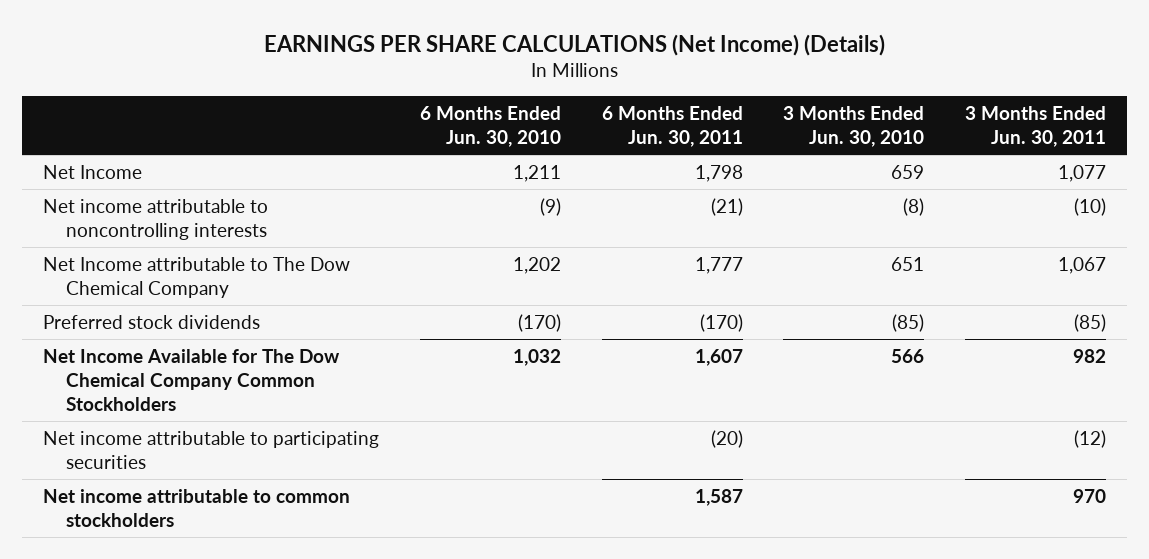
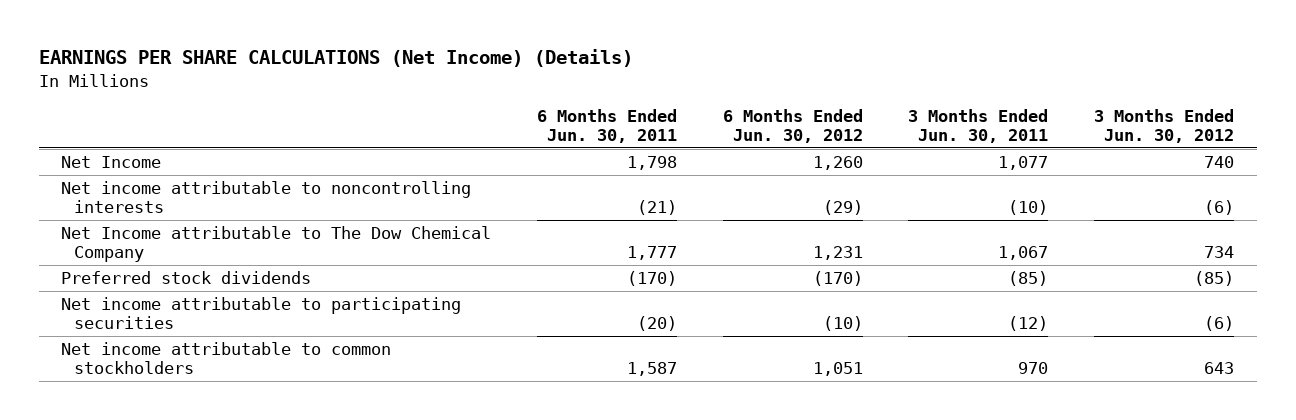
- | 6 Months Ended Jun. 30, 2010 | 6 Months Ended Jun. 30, 2011 | 3 Months Ended Jun. 30, 2010 | 3 Months Ended Jun. 30, 2011
+ | 6 Months Ended Jun. 30, 2011 | 6 Months Ended Jun. 30, 2012 | 3 Months Ended Jun. 30, 2011 | 3 Months Ended Jun. 30, 2012
- Net Income Available for The Dow Chemical Company Common Stockholders | 1,032 | 1,607 | 566 | 982

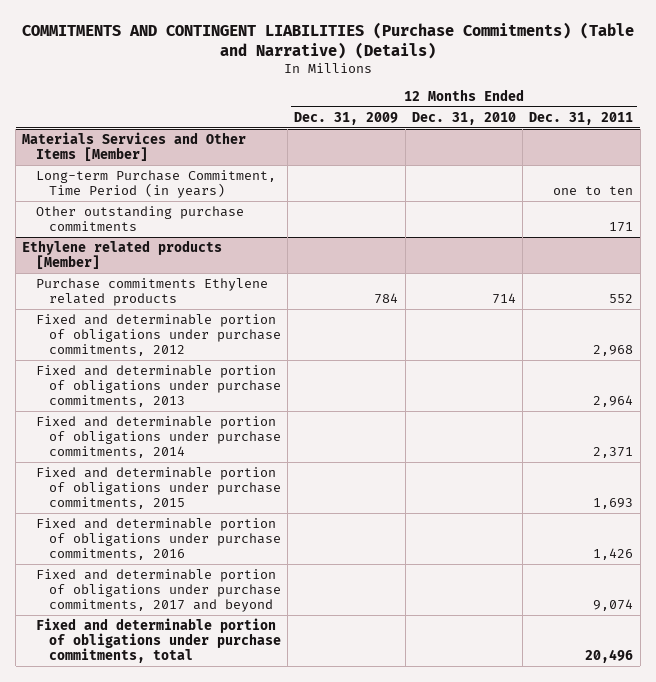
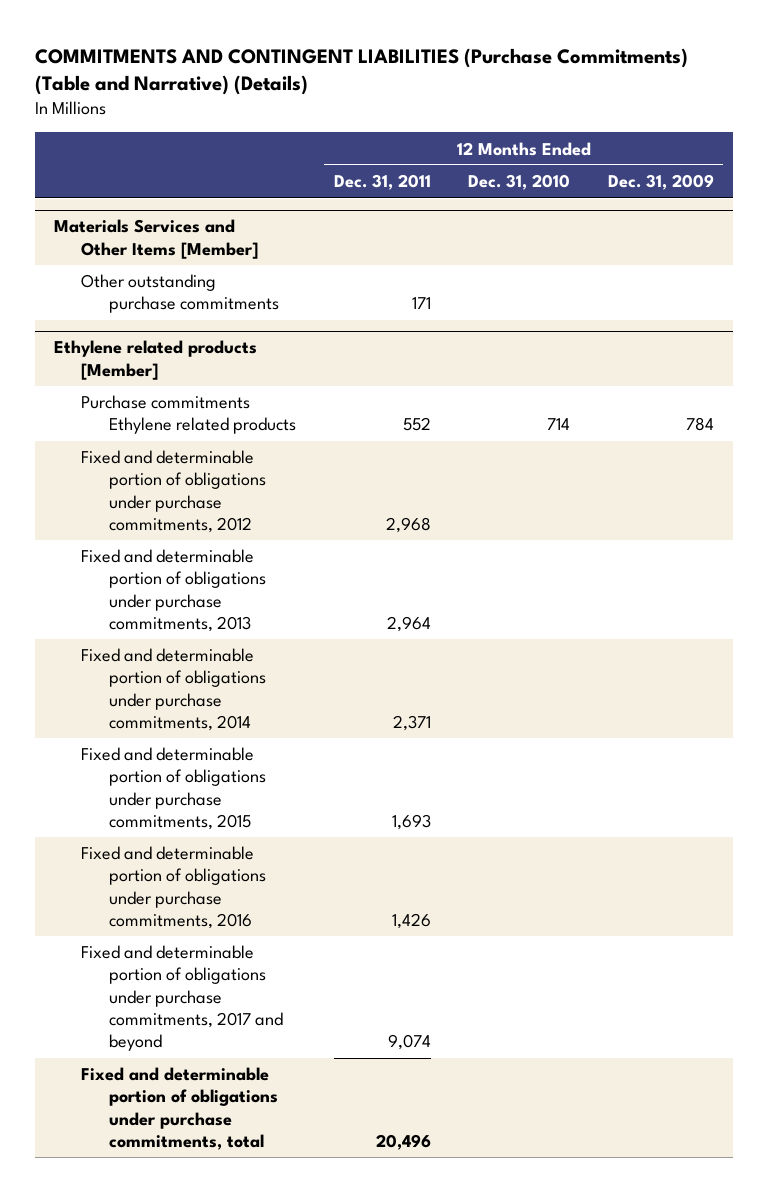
- | 12 Months Ended Dec. 31, 2009 | 12 Months Ended Dec. 31, 2010 | 12 Months Ended Dec. 31, 2011
+ | 12 Months Ended Dec. 31, 2011 | 12 Months Ended Dec. 31, 2010 | 12 Months Ended Dec. 31, 2009
@ Materials Services and Other Items [Member]
- Long-term Purchase Commitment, Time Period (in years) | | | one to ten

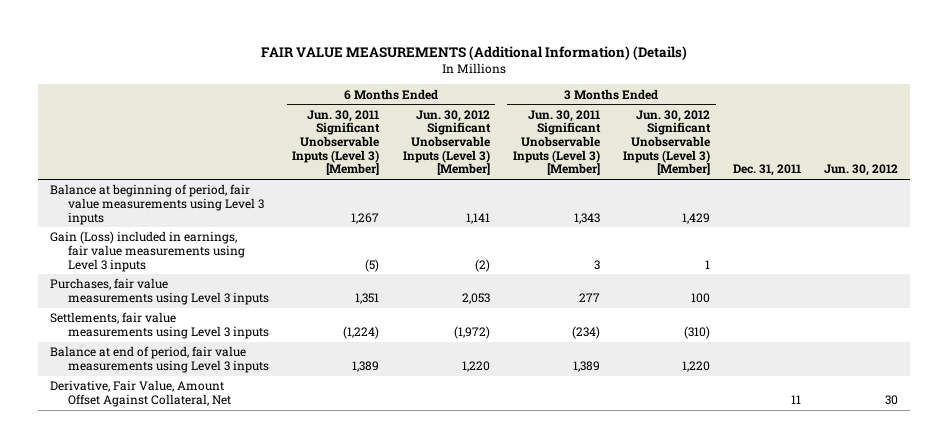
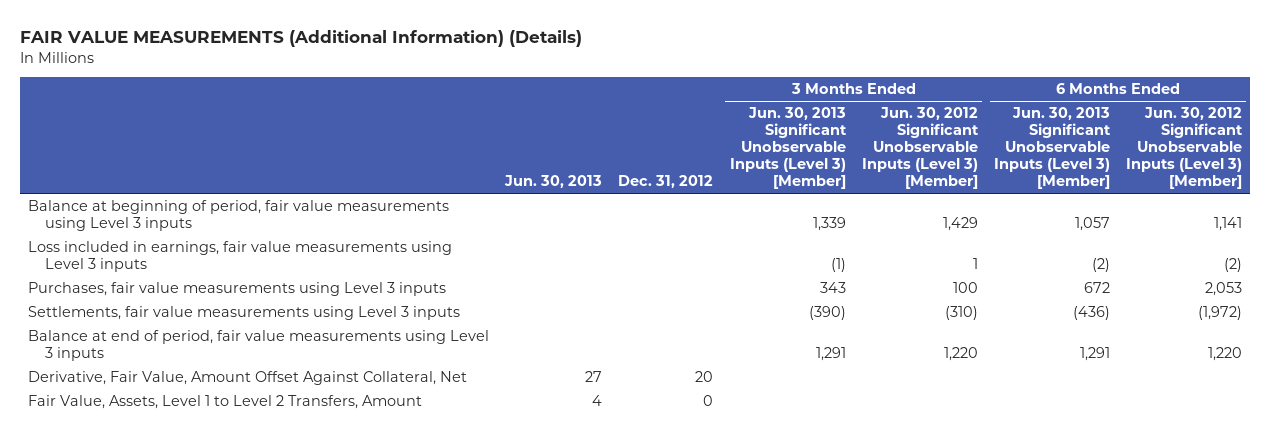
- | 6 Months Ended Jun. 30, 2011 Significant Unobservable Inputs (Level 3) [Member] | 6 Months Ended Jun. 30, 2012 Significant Unobservable Inputs (Level 3) [Member] | 3 Months Ended Jun. 30, 2011 Significant Unobservable Inputs (Level 3) [Member] | 3 Months Ended Jun. 30, 2012 Significant Unobservable Inputs (Level 3) [Member] | Dec. 31, 2011 | Jun. 30, 2012
+ | Jun. 30, 2013 | Dec. 31, 2012 | 3 Months Ended Jun. 30, 2013 Significant Unobservable Inputs (Level 3) [Member] | 3 Months Ended Jun. 30, 2012 Significant Unobservable Inputs (Level 3) [Member] | 6 Months Ended Jun. 30, 2013 Significant Unobservable Inputs (Level 3) [Member] | 6 Months Ended Jun. 30, 2012 Significant Unobservable Inputs (Level 3) [Member]
- Gain (Loss) included in earnings, fair value measurements using Level 3 inputs | (5) | (2) | 3 | 1 | |
+ Loss included in earnings, fair value measurements using Level 3 inputs | | | (1) | 1 | (2) | (2)
+ Fair Value, Assets, Level 1 to Level 2 Transfers, Amount | 4 | 0 | | | |

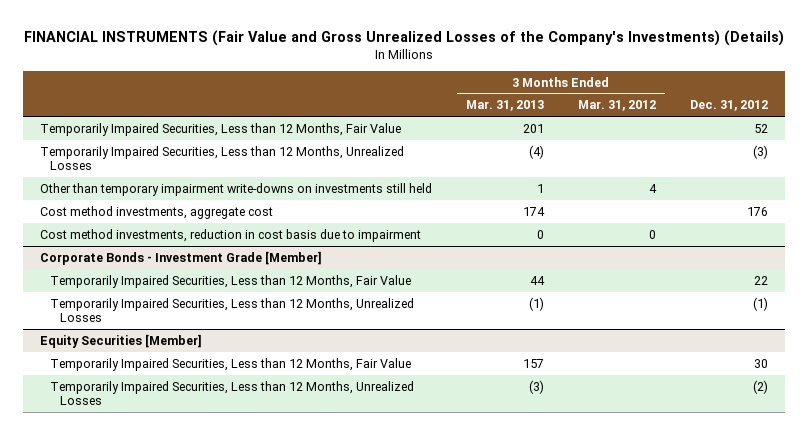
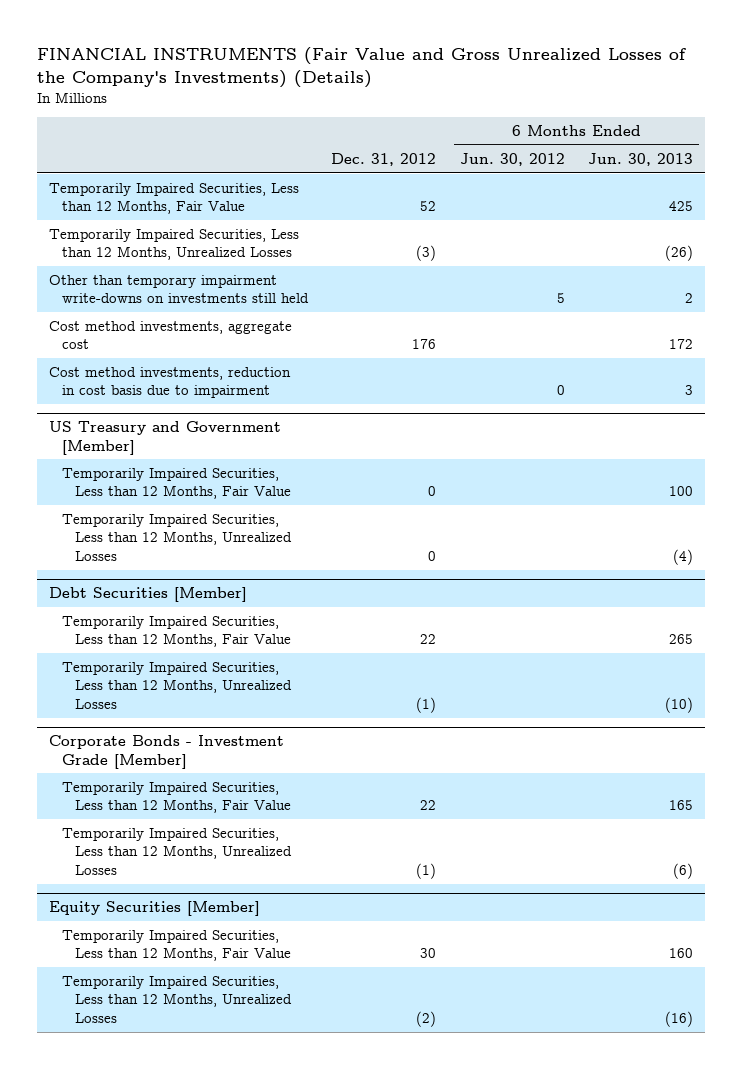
- | 3 Months Ended Mar. 31, 2013 | 3 Months Ended Mar. 31, 2012 | Dec. 31, 2012
+ | Dec. 31, 2012 | 6 Months Ended Jun. 30, 2012 | 6 Months Ended Jun. 30, 2013
+ US Treasury and Government [Member]
+ Temporarily Impaired Securities, Less than 12 Months, Fair Value | 0 | | 100
+ Temporarily Impaired Securities, Less than 12 Months, Unrealized Losses | 0 | | (4)
+ Debt Securities [Member]
+ Temporarily Impaired Securities, Less than 12 Months, Fair Value | 22 | | 265
+ Temporarily Impaired Securities, Less than 12 Months, Unrealized Losses | (1) | | (10)

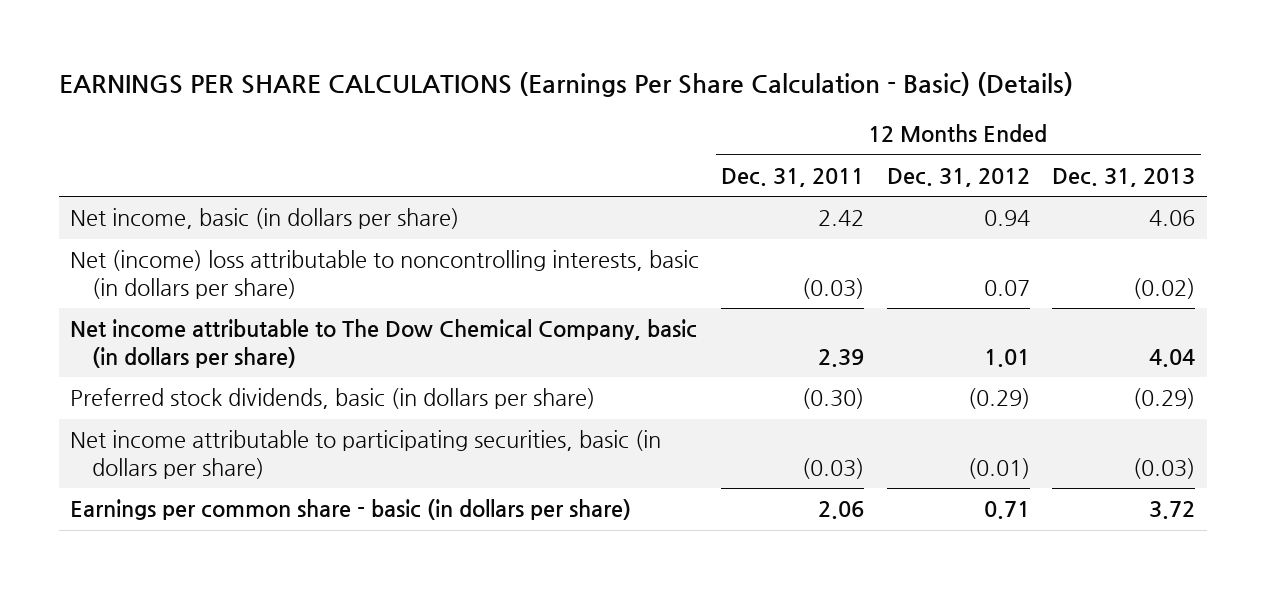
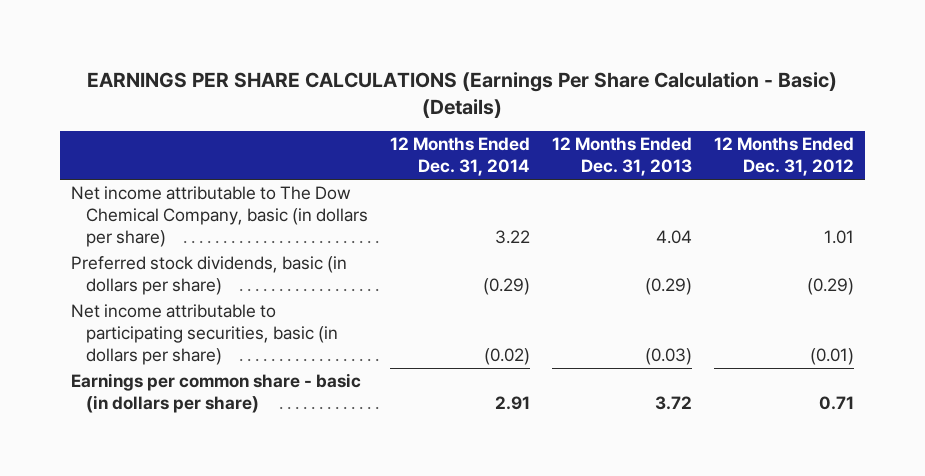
- | 12 Months Ended Dec. 31, 2011 | 12 Months Ended Dec. 31, 2012 | 12 Months Ended Dec. 31, 2013
+ | 12 Months Ended Dec. 31, 2014 | 12 Months Ended Dec. 31, 2013 | 12 Months Ended Dec. 31, 2012
- Net income, basic (in dollars per share) | 2.42 | 0.94 | 4.06
- Net (income) loss attributable to noncontrolling interests, basic (in dollars per share) | (0.03) | 0.07 | (0.02)

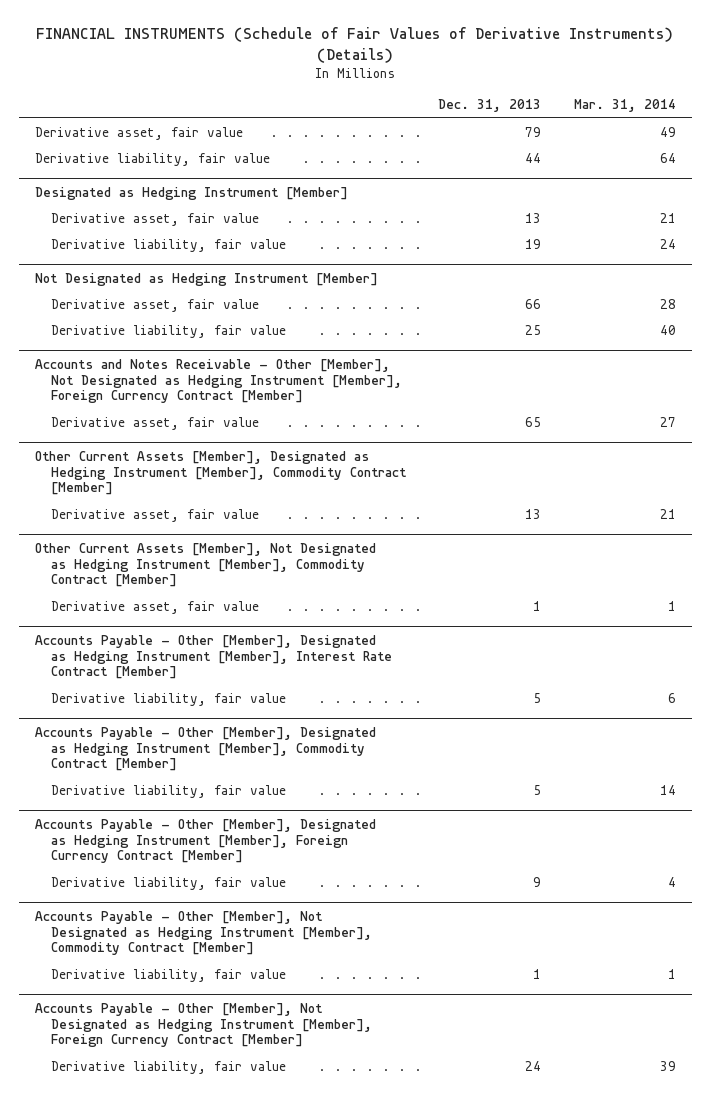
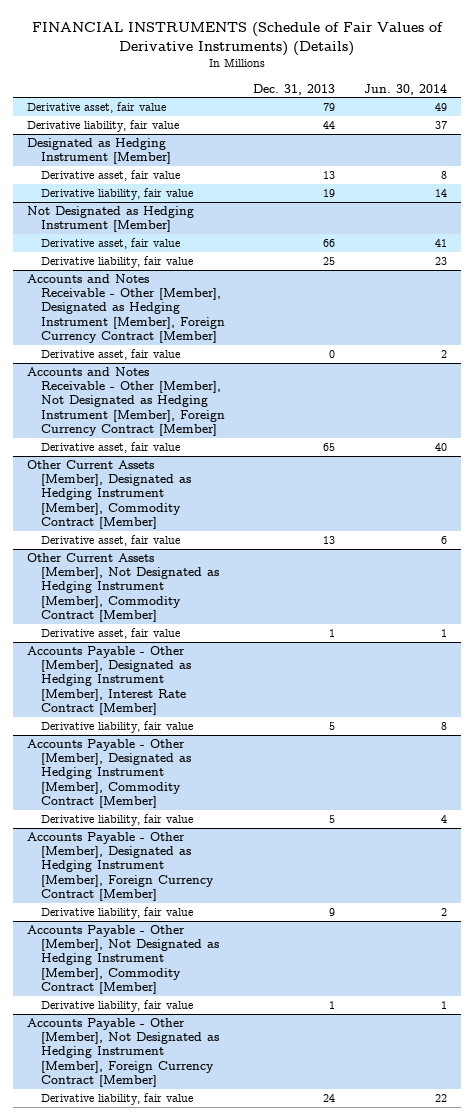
- | Dec. 31, 2013 | Mar. 31, 2014
+ | Dec. 31, 2013 | Jun. 30, 2014
+ Accounts and Notes Receivable - Other [Member], Designated as Hedging Instrument [Member], Foreign Currency Contract [Member]
+ Derivative asset, fair value | 0 | 2

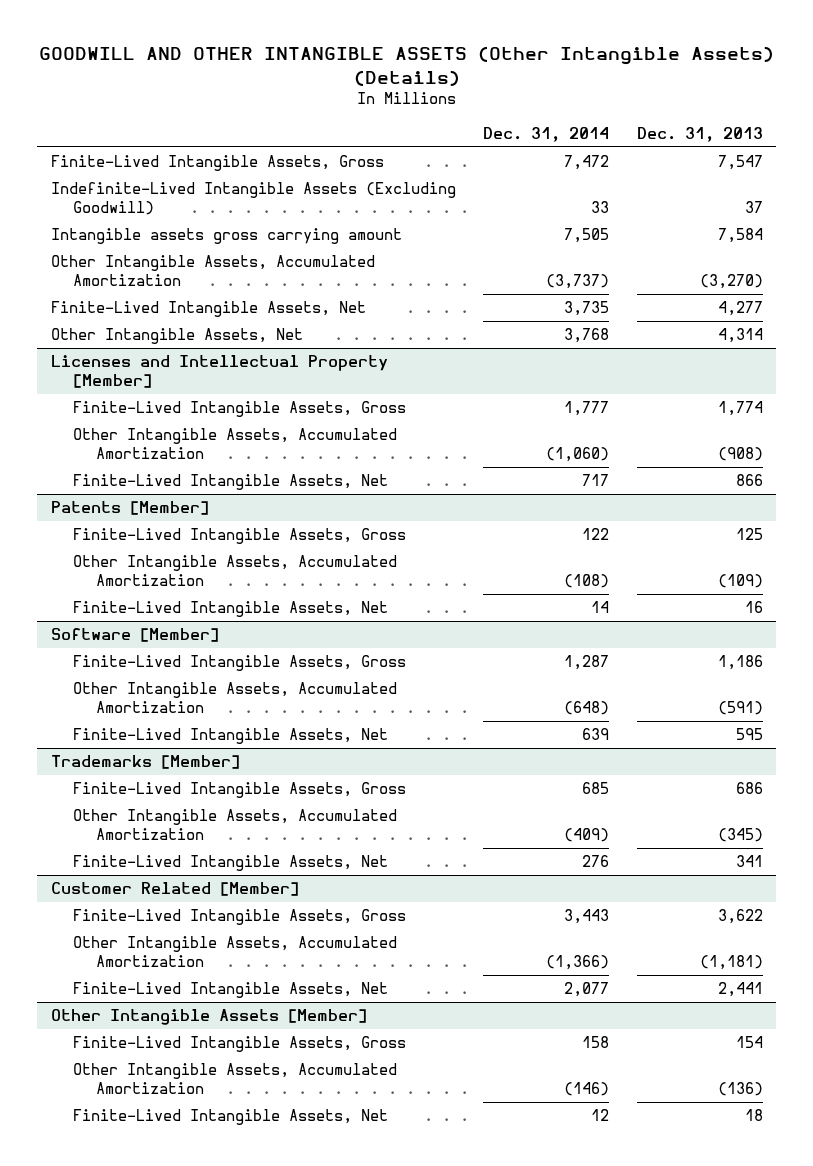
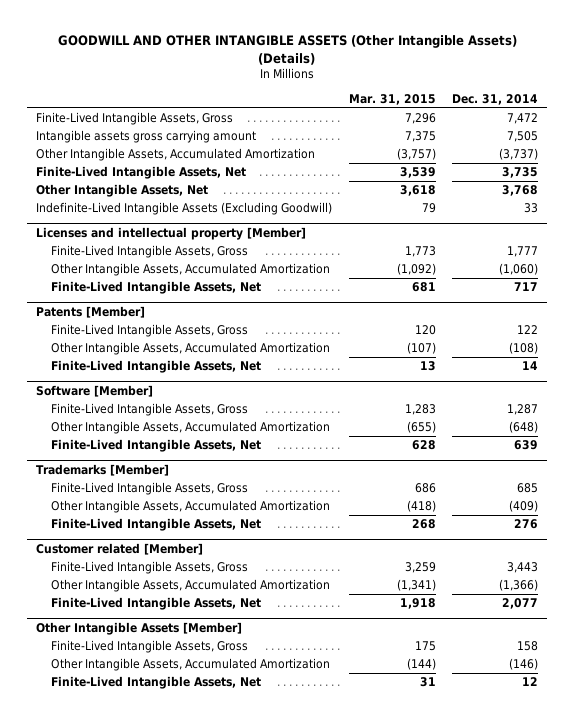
- | Dec. 31, 2014 | Dec. 31, 2013
+ | Mar. 31, 2015 | Dec. 31, 2014
- Licenses and Intellectual Property [Member]
moved down: Indefinite-Lived Intangible Assets (Excluding Goodwill) | 79 | 33
+ Licenses and intellectual property [Member]
- Customer Related [Member]
+ Customer related [Member]

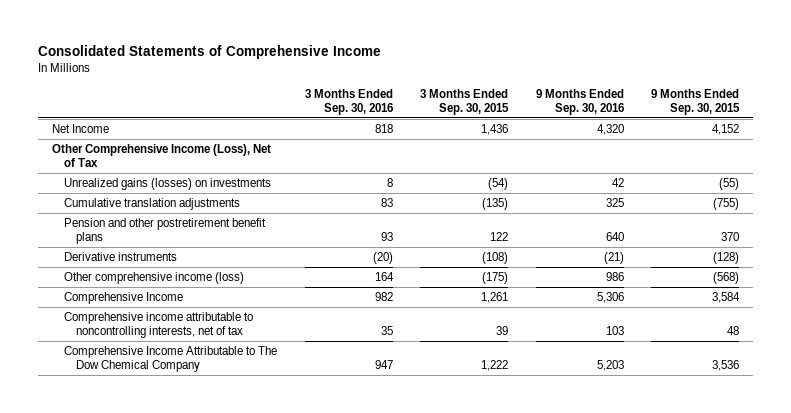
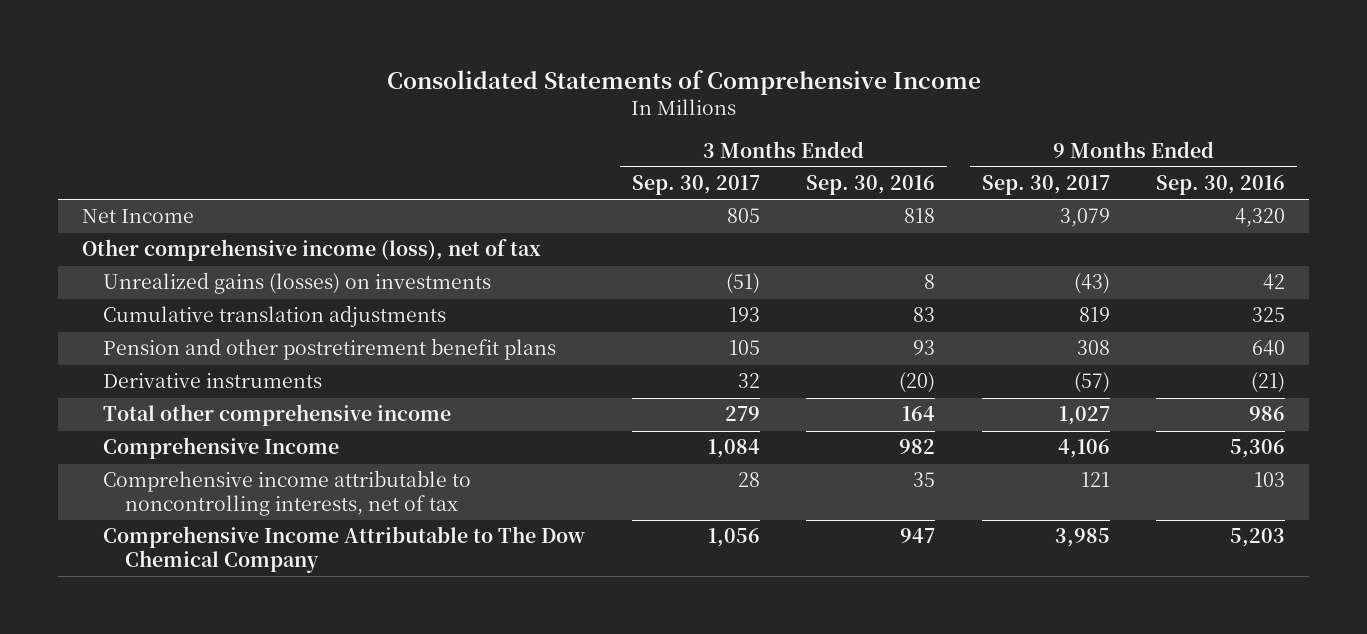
- | 3 Months Ended Sep. 30, 2016 | 3 Months Ended Sep. 30, 2015 | 9 Months Ended Sep. 30, 2016 | 9 Months Ended Sep. 30, 2015
+ | 3 Months Ended Sep. 30, 2017 | 3 Months Ended Sep. 30, 2016 | 9 Months Ended Sep. 30, 2017 | 9 Months Ended Sep. 30, 2016
- Other Comprehensive Income (Loss), Net of Tax
+ Other comprehensive income (loss), net of tax
- Other comprehensive income (loss) | 164 | (175) | 986 | (568)
+ Total other comprehensive income | 279 | 164 | 1,027 | 986

